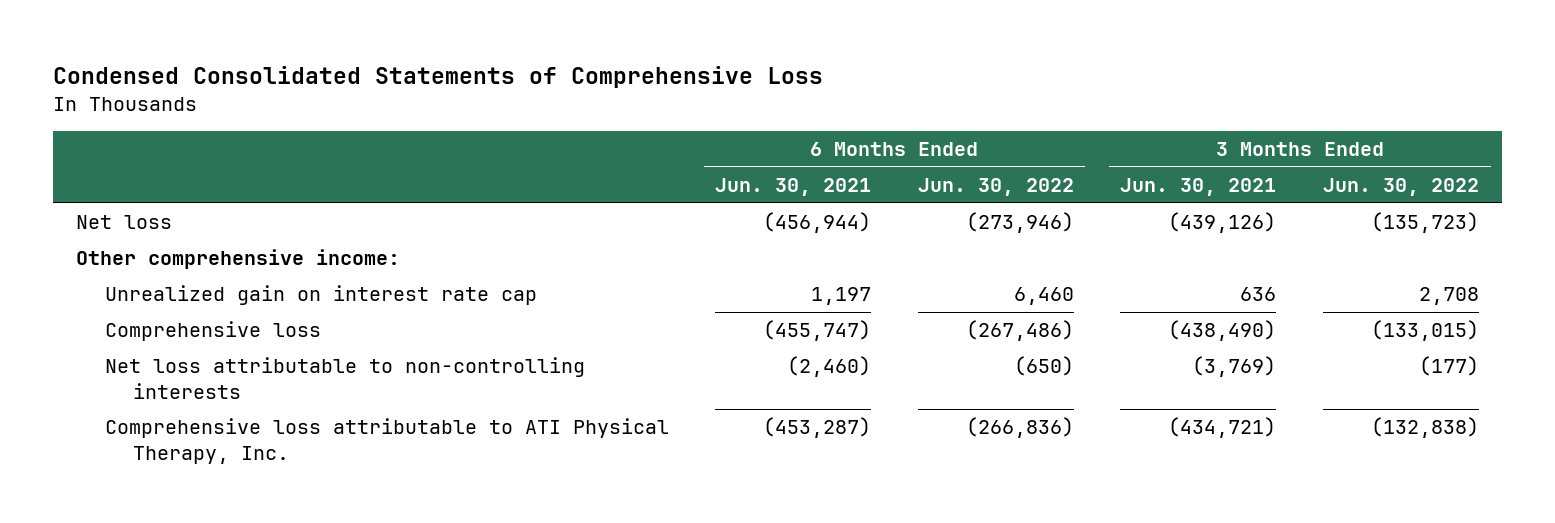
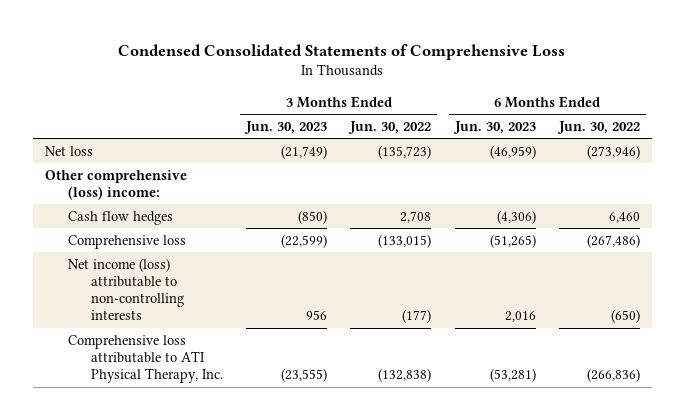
- | 6 Months Ended Jun. 30, 2021 | 6 Months Ended Jun. 30, 2022 | 3 Months Ended Jun. 30, 2021 | 3 Months Ended Jun. 30, 2022
+ | 3 Months Ended Jun. 30, 2023 | 3 Months Ended Jun. 30, 2022 | 6 Months Ended Jun. 30, 2023 | 6 Months Ended Jun. 30, 2022
- Other comprehensive income:
- Unrealized gain on interest rate cap | 1,197 | 6,460 | 636 | 2,708
+ Other comprehensive (loss) income:
+ Cash flow hedges | (850) | 2,708 | (4,306) | 6,460
- Net loss attributable to non-controlling interests | (2,460) | (650) | (3,769) | (177)
+ Net income (loss) attributable to non-controlling interests | 956 | (177) | 2,016 | (650)

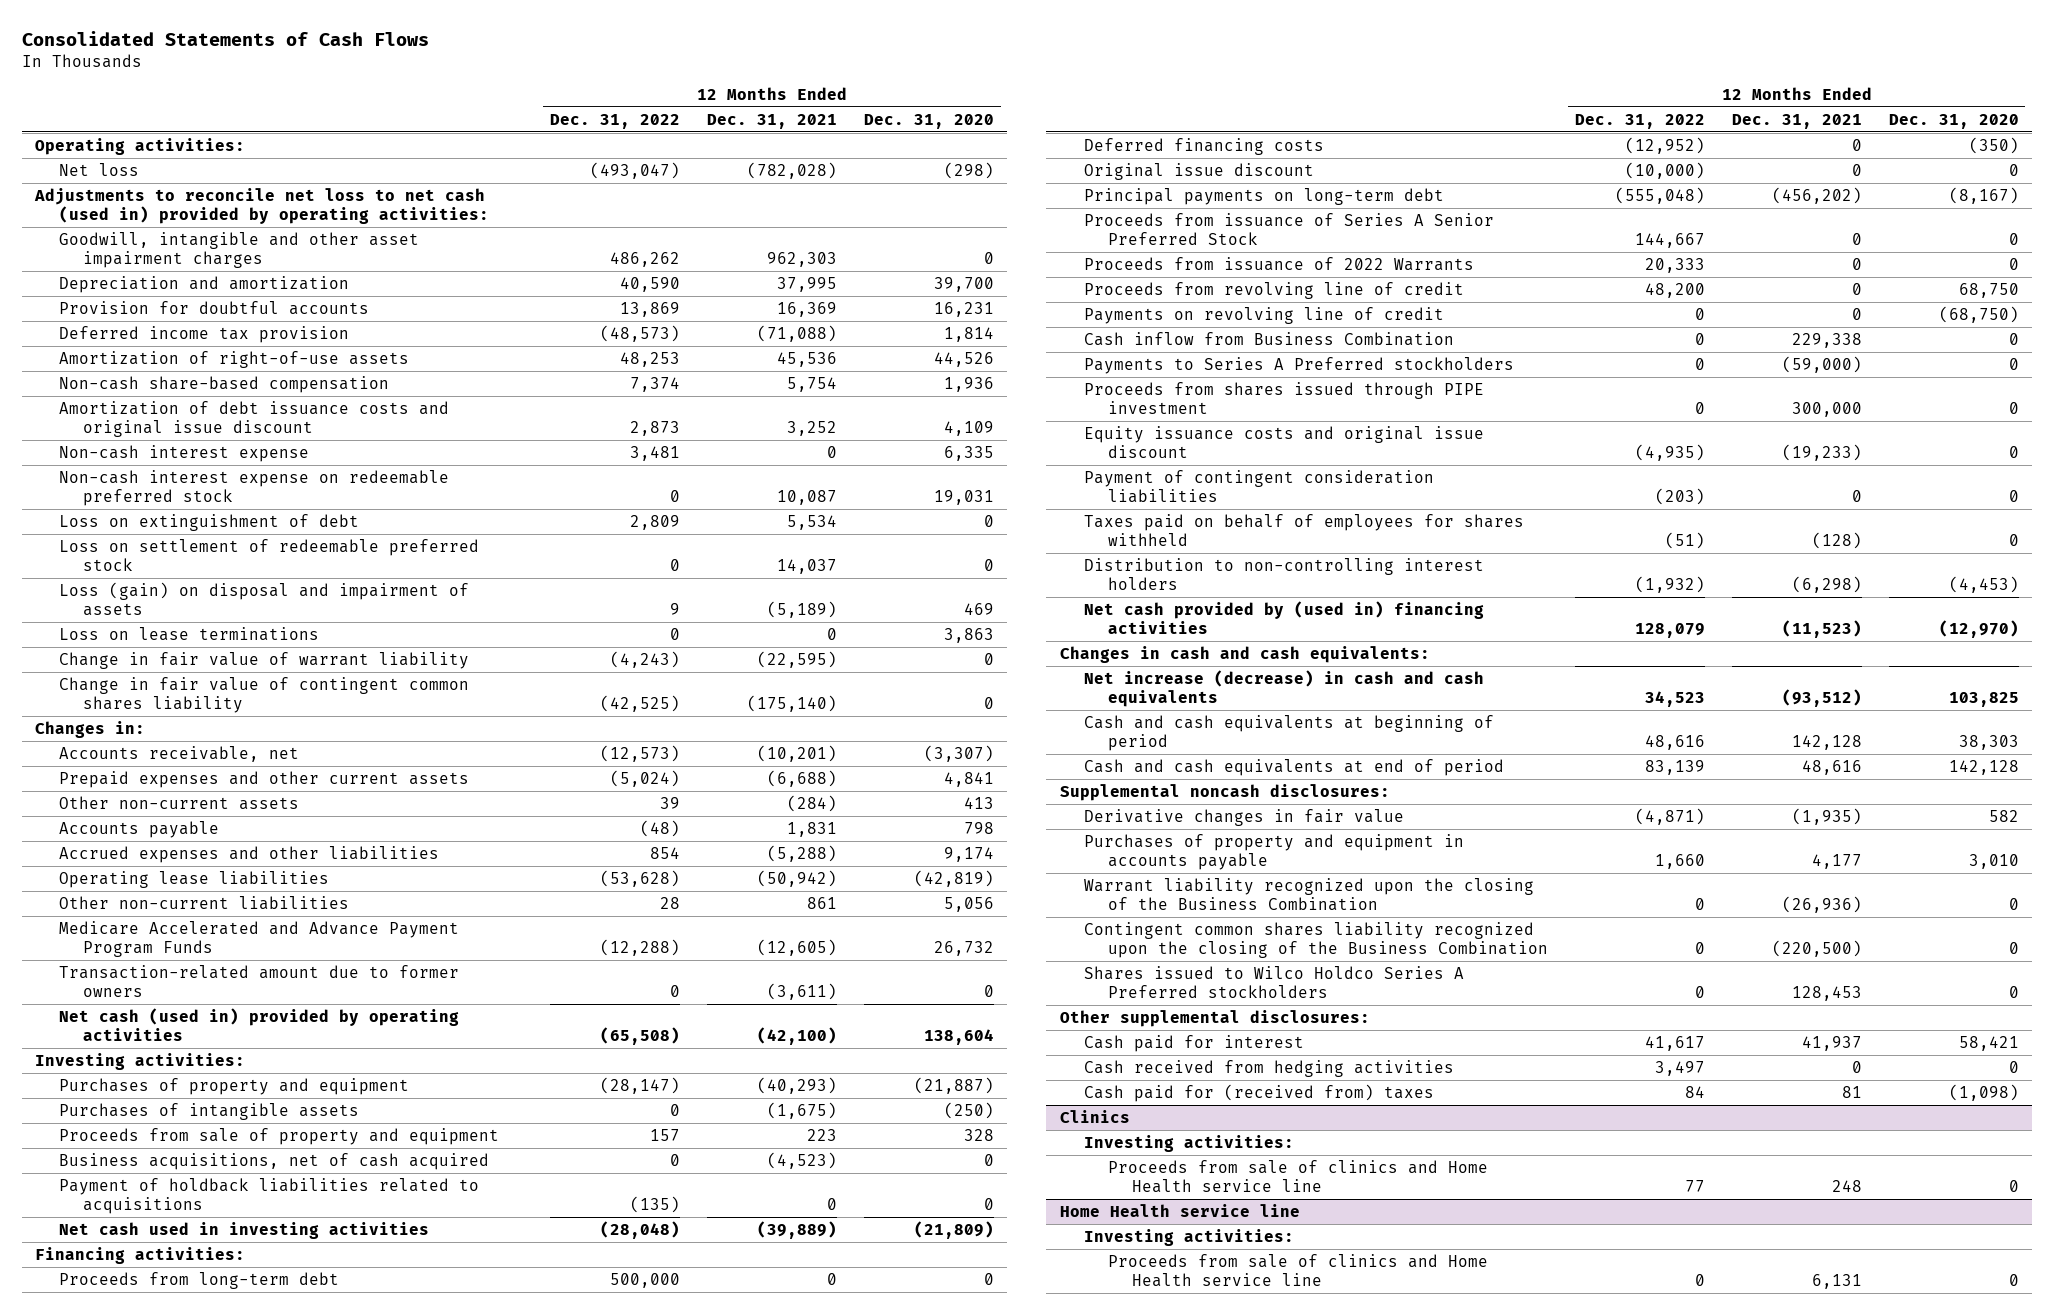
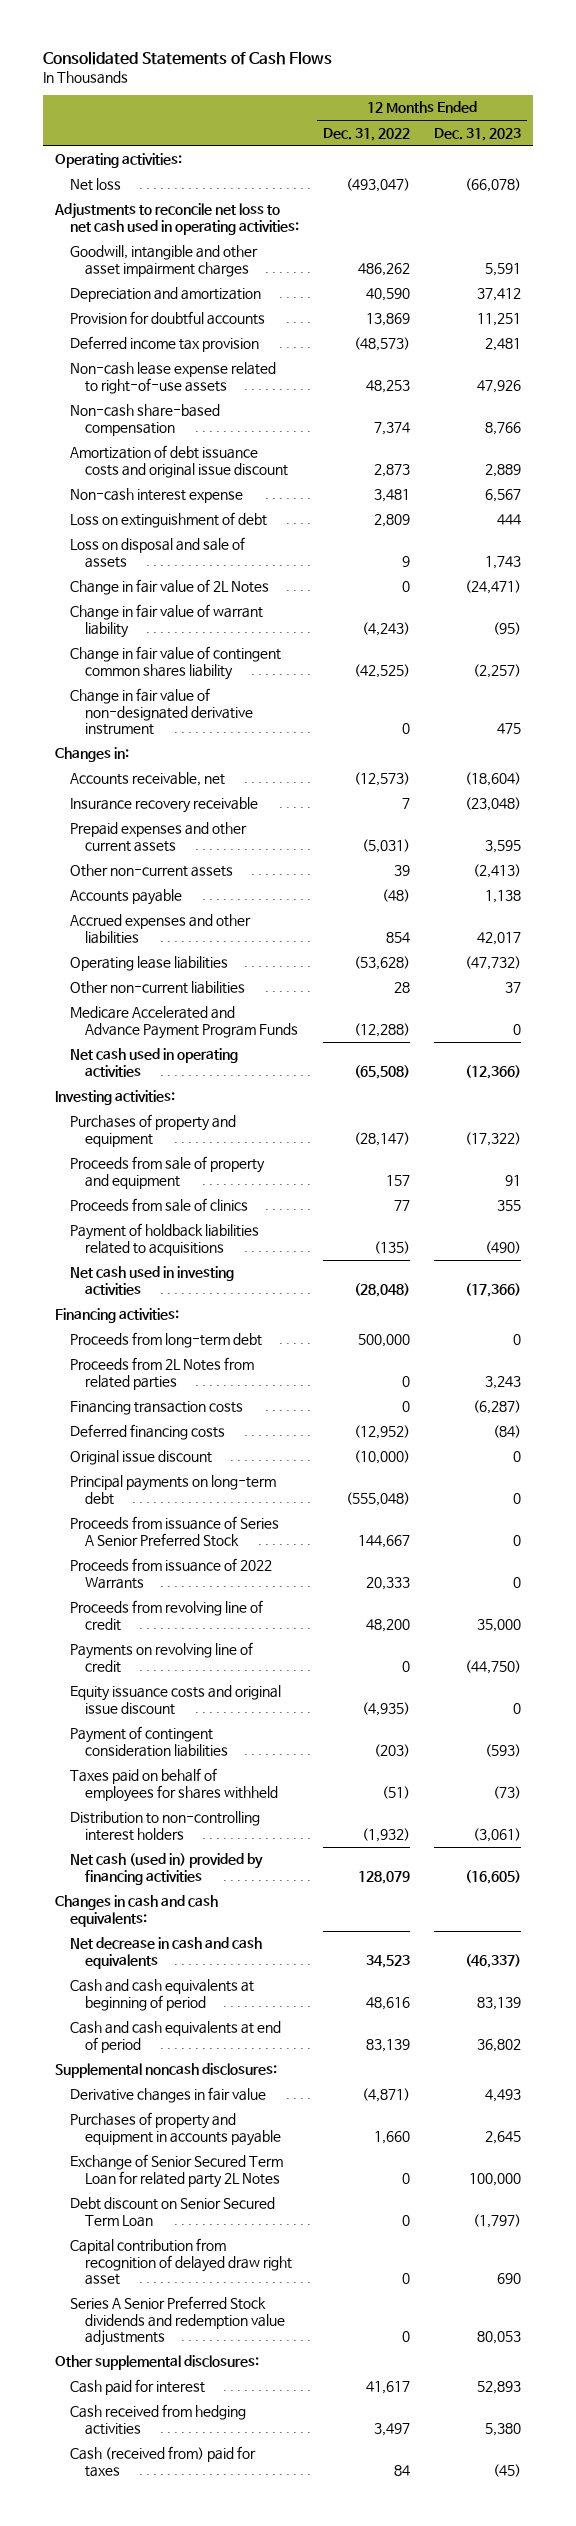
- | 12 Months Ended Dec. 31, 2022 | 12 Months Ended Dec. 31, 2021 | 12 Months Ended Dec. 31, 2020
+ | 12 Months Ended Dec. 31, 2022 | 12 Months Ended Dec. 31, 2023
- Adjustments to reconcile net loss to net cash (used in) provided by operating activities:
+ Adjustments to reconcile net loss to net cash used in operating activities:
- Amortization of right-of-use assets | 48,253 | 45,536 | 44,526
+ Non-cash lease expense related to right-of-use assets | 48,253 | 47,926
- Non-cash interest expense on redeemable preferred stock | 0 | 10,087 | 19,031
- Loss on settlement of redeemable preferred stock | 0 | 14,037 | 0
- Loss (gain) on disposal and impairment of assets | 9 | (5,189) | 469
- Loss on lease terminations | 0 | 0 | 3,863
+ Loss on disposal and sale of assets | 9 | 1,743
+ Change in fair value of 2L Notes | 0 | (24,471)
+ Change in fair value of non-designated derivative instrument | 0 | 475
- Prepaid expenses and other current assets | (5,024) | (6,688) | 4,841
+ Insurance recovery receivable | 7 | (23,048)
+ Prepaid expenses and other current assets | (5,031) | 3,595
- Transaction-related amount due to former owners | 0 | (3,611) | 0
- Net cash (used in) provided by operating activities | (65,508) | (42,100) | 138,604
+ Net cash used in operating activities | (65,508) | (12,366)
- Purchases of intangible assets | 0 | (1,675) | (250)
- Business acquisitions, net of cash acquired | 0 | (4,523) | 0
+ Proceeds from sale of clinics | 77 | 355
+ Proceeds from 2L Notes from related parties | 0 | 3,243
+ Financing transaction costs | 0 | (6,287)
- Cash inflow from Business Combination | 0 | 229,338 | 0
- Payments to Series A Preferred stockholders | 0 | (59,000) | 0
- Proceeds from shares issued through PIPE investment | 0 | 300,000 | 0
- Net cash provided by (used in) financing activities | 128,079 | (11,523) | (12,970)
+ Net cash (used in) provided by financing activities | 128,079 | (16,605)
- Net increase (decrease) in cash and cash equivalents | 34,523 | (93,512) | 103,825
+ Net decrease in cash and cash equivalents | 34,523 | (46,337)
- Warrant liability recognized upon the closing of the Business Combination | 0 | (26,936) | 0
- Contingent common shares liability recognized upon the closing of the Business Combination | 0 | (220,500) | 0
- Shares issued to Wilco Holdco Series A Preferred stockholders | 0 | 128,453 | 0
+ Exchange of Senior Secured Term Loan for related party 2L Notes | 0 | 100,000
+ Debt discount on Senior Secured Term Loan | 0 | (1,797)
+ Capital contribution from recognition of delayed draw right asset | 0 | 690
+ Series A Senior Preferred Stock dividends and redemption value adjustments | 0 | 80,053
- Cash paid for (received from) taxes | 84 | 81 | (1,098)
- Clinics
- Investing activities:
- Proceeds from sale of clinics and Home Health service line | 77 | 248 | 0
- Home Health service line
- Investing activities:
- Proceeds from sale of clinics and Home Health service line | 0 | 6,131 | 0
+ Cash (received from) paid for taxes | 84 | (45)

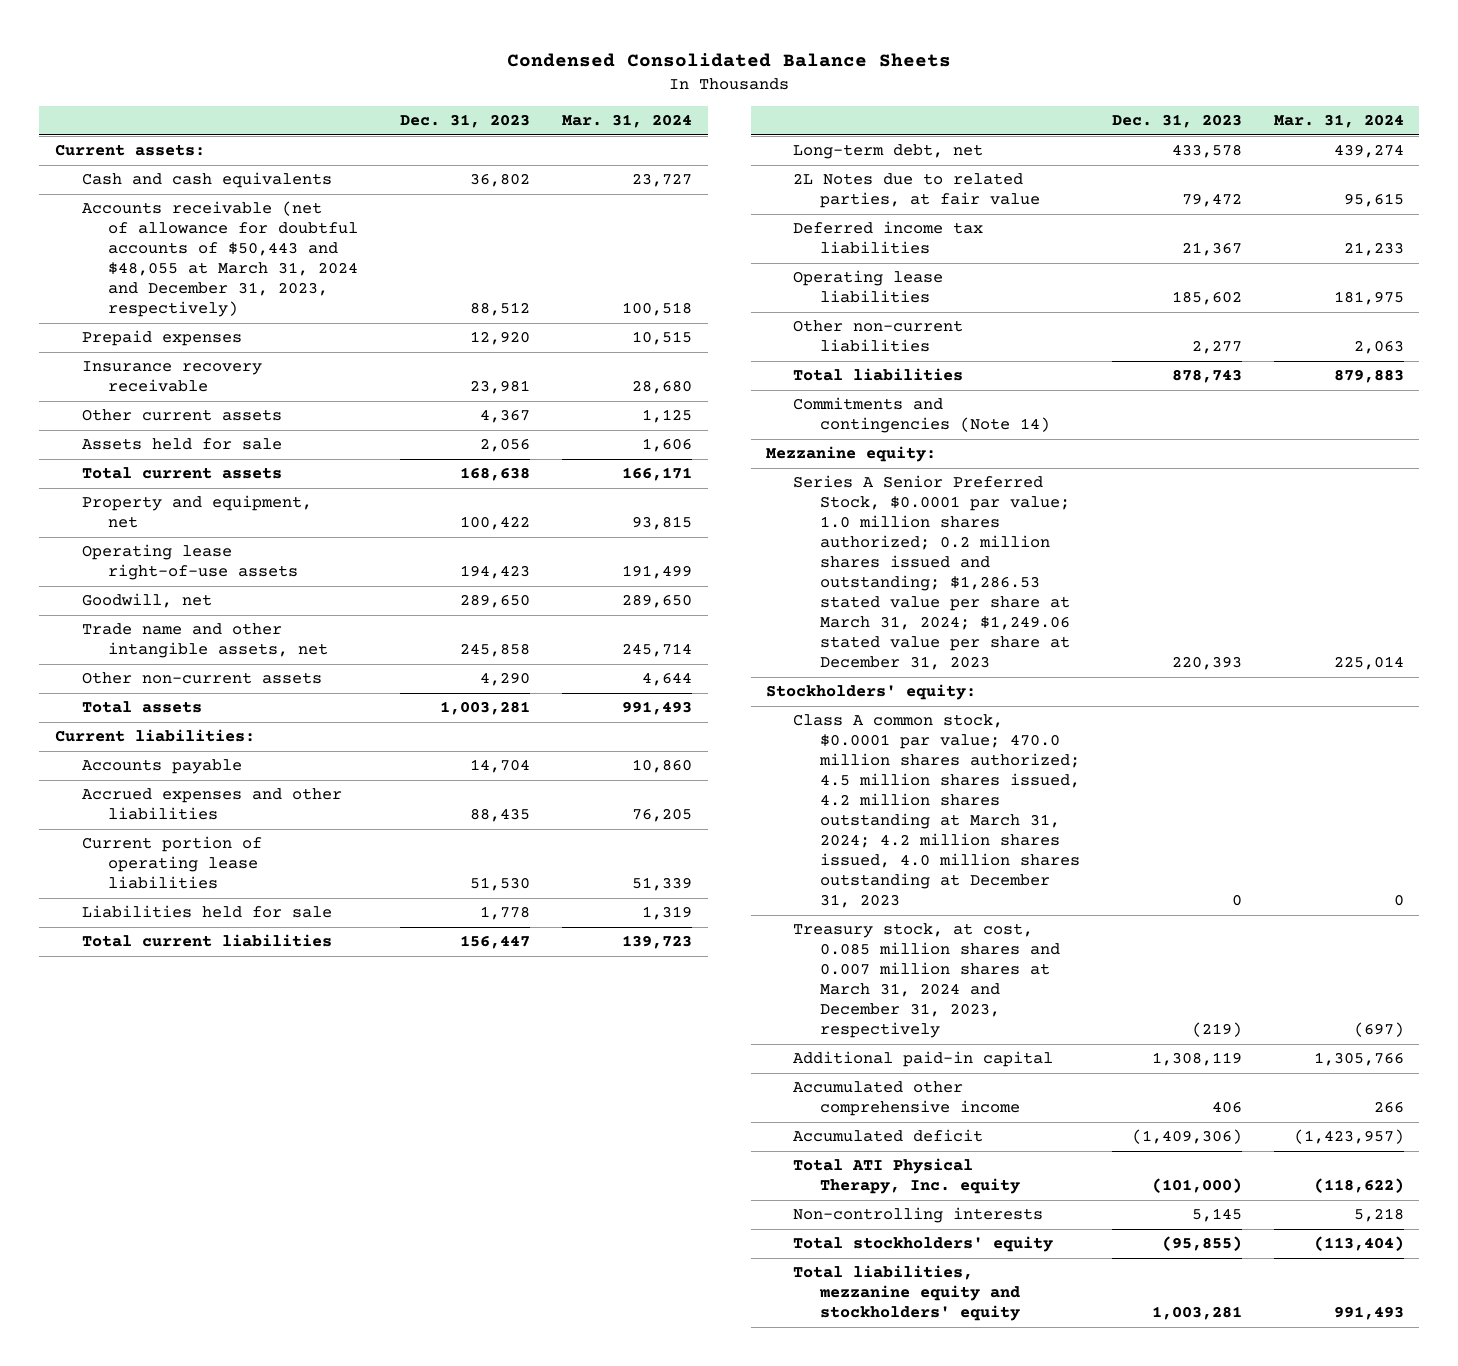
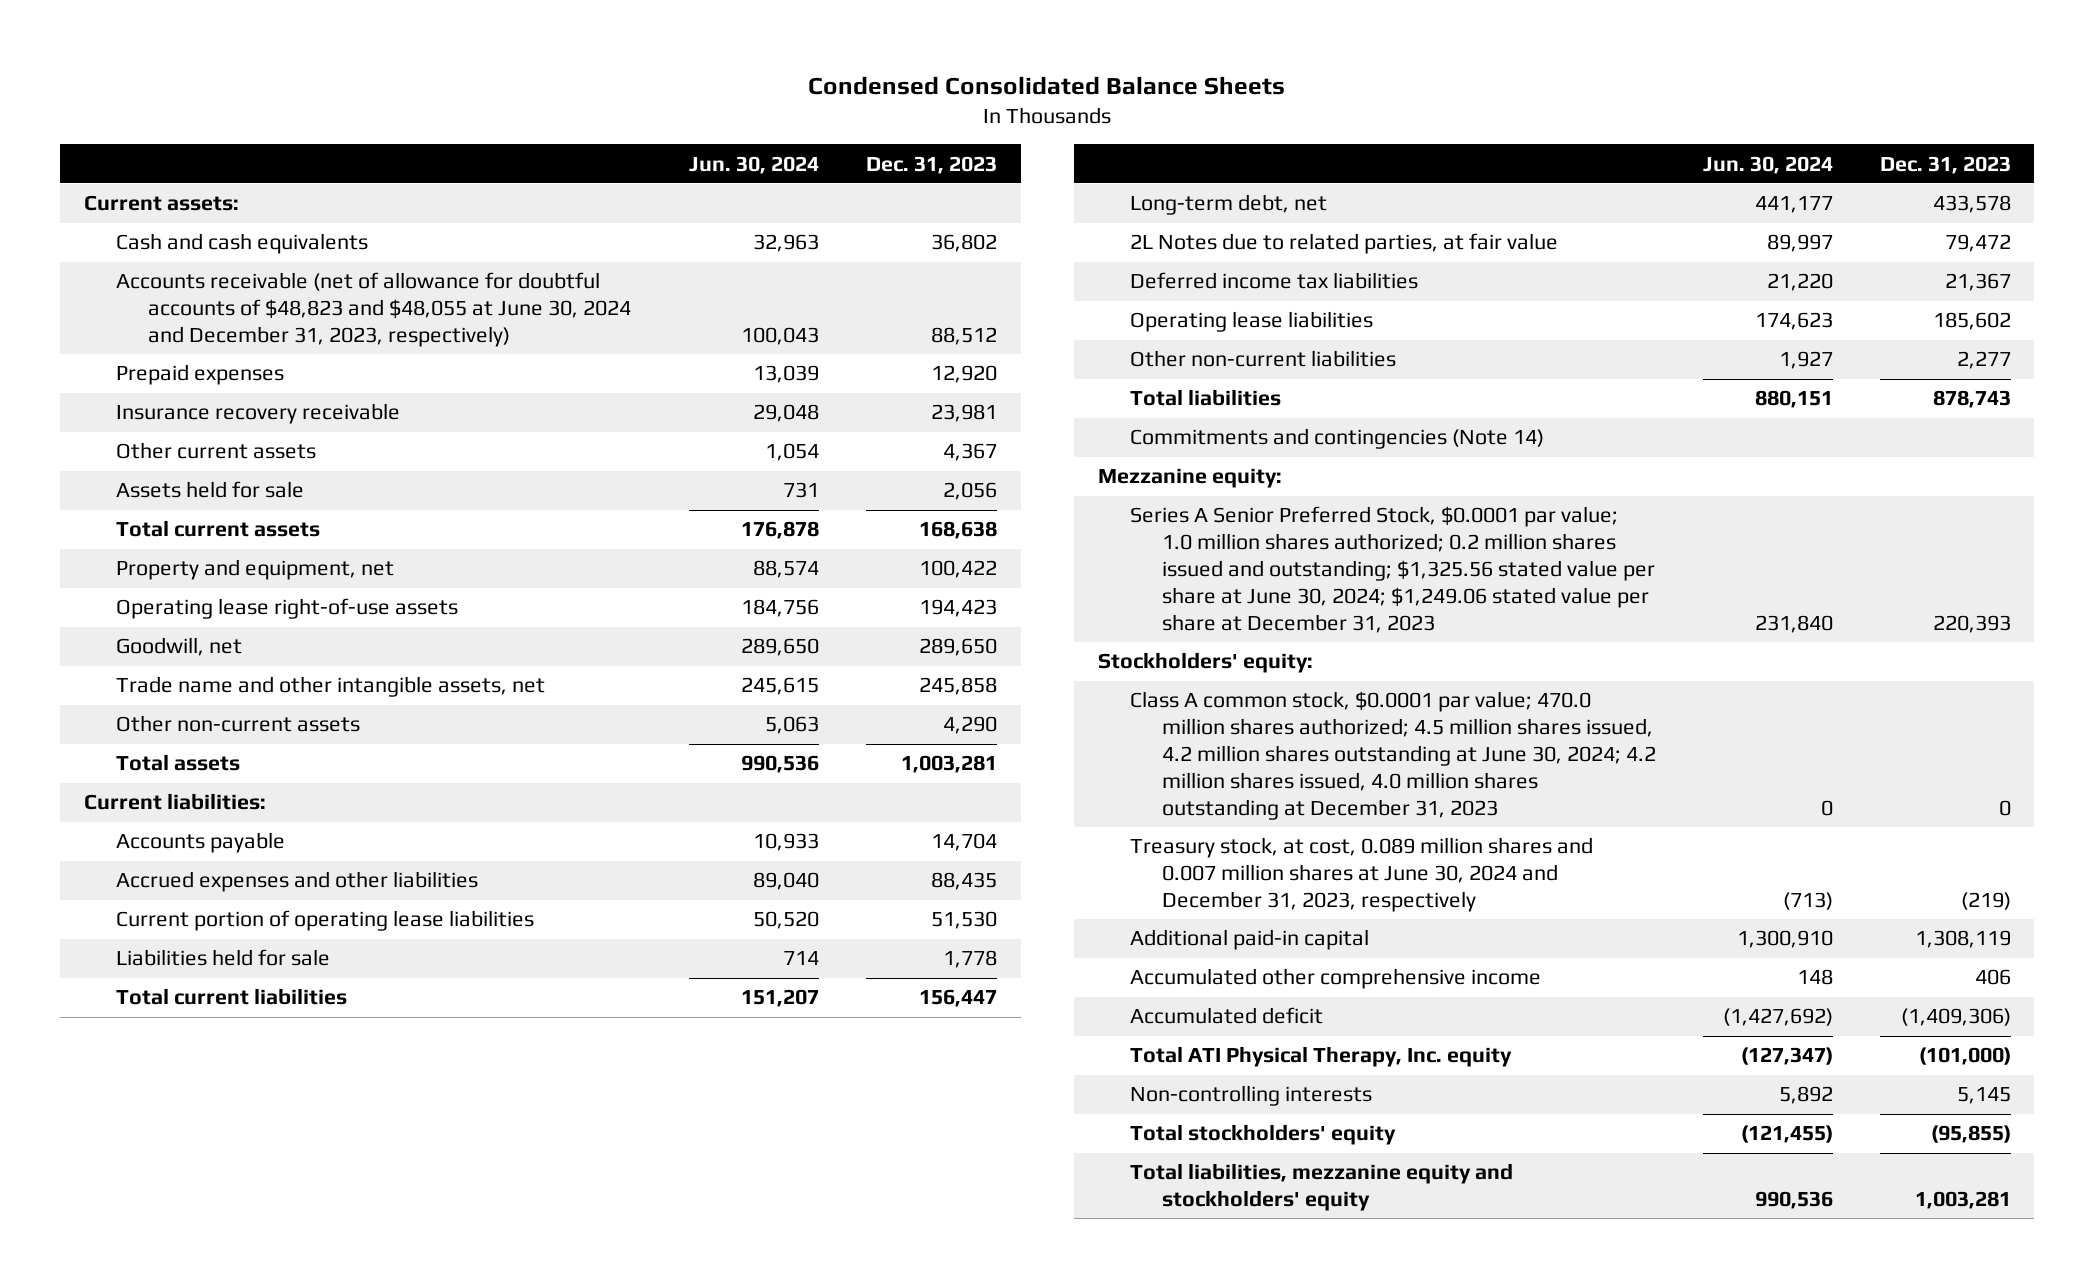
- | Dec. 31, 2023 | Mar. 31, 2024
+ | Jun. 30, 2024 | Dec. 31, 2023
- Accounts receivable (net of allowance for doubtful accounts of $50,443 and $48,055 at March 31, 2024 and December 31, 2023, respectively) | 88,512 | 100,518
+ Accounts receivable (net of allowance for doubtful accounts of $48,823 and $48,055 at June 30, 2024 and December 31, 2023, respectively) | 100,043 | 88,512
- Series A Senior Preferred Stock, $0.0001 par value; 1.0 million shares authorized; 0.2 million shares issued and outstanding; $1,286.53 stated value per share at March 31, 2024; $1,249.06 stated value per share at December 31, 2023 | 220,393 | 225,014
+ Series A Senior Preferred Stock, $0.0001 par value; 1.0 million shares authorized; 0.2 million shares issued and outstanding; $1,325.56 stated value per share at June 30, 2024; $1,249.06 stated value per share at December 31, 2023 | 231,840 | 220,393
- Class A common stock, $0.0001 par value; 470.0 million shares authorized; 4.5 million shares issued, 4.2 million shares outstanding at March 31, 2024; 4.2 million shares issued, 4.0 million shares outstanding at December 31, 2023 | 0 | 0
- Treasury stock, at cost, 0.085 million shares and 0.007 million shares at March 31, 2024 and December 31, 2023, respectively | (219) | (697)
+ Class A common stock, $0.0001 par value; 470.0 million shares authorized; 4.5 million shares issued, 4.2 million shares outstanding at June 30, 2024; 4.2 million shares issued, 4.0 million shares outstanding at December 31, 2023 | 0 | 0
+ Treasury stock, at cost, 0.089 million shares and 0.007 million shares at June 30, 2024 and December 31, 2023, respectively | (713) | (219)

